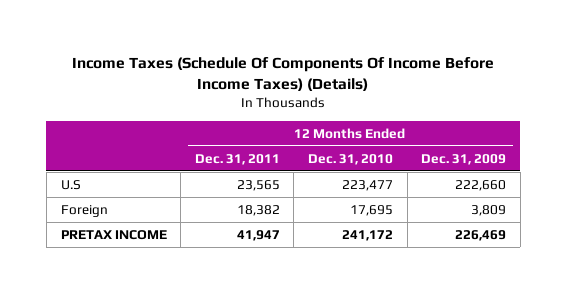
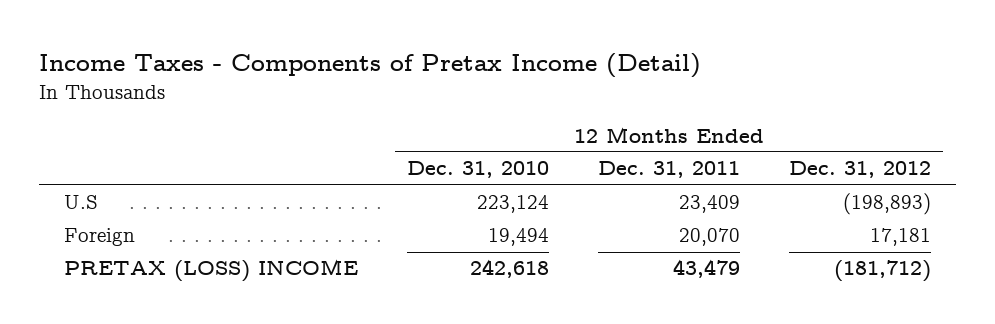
- Income Taxes (Schedule Of Components Of Income Before Income Taxes) (Details)
+ Income Taxes - Components of Pretax Income (Detail)
- | 12 Months Ended Dec. 31, 2011 | 12 Months Ended Dec. 31, 2010 | 12 Months Ended Dec. 31, 2009
+ | 12 Months Ended Dec. 31, 2010 | 12 Months Ended Dec. 31, 2011 | 12 Months Ended Dec. 31, 2012
- U.S | 23,565 | 223,477 | 222,660
- Foreign | 18,382 | 17,695 | 3,809
- PRETAX INCOME | 41,947 | 241,172 | 226,469
+ U.S | 223,124 | 23,409 | (198,893)
+ Foreign | 19,494 | 20,070 | 17,181
+ PRETAX (LOSS) INCOME | 242,618 | 43,479 | (181,712)

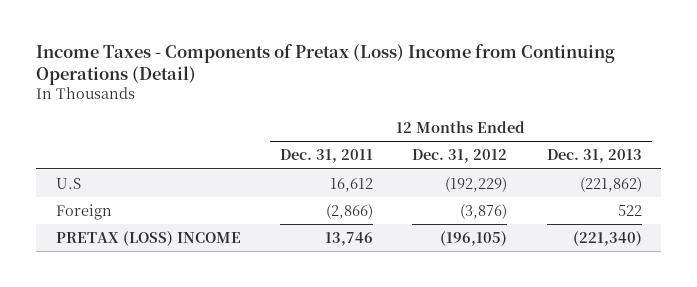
- Income Taxes - Components of Pretax Income (Detail)
+ Income Taxes - Components of Pretax (Loss) Income from Continuing Operations (Detail)
- | 12 Months Ended Dec. 31, 2010 | 12 Months Ended Dec. 31, 2011 | 12 Months Ended Dec. 31, 2012
+ | 12 Months Ended Dec. 31, 2011 | 12 Months Ended Dec. 31, 2012 | 12 Months Ended Dec. 31, 2013
- U.S | 223,124 | 23,409 | (198,893)
- Foreign | 19,494 | 20,070 | 17,181
- PRETAX (LOSS) INCOME | 242,618 | 43,479 | (181,712)
+ U.S | 16,612 | (192,229) | (221,862)
+ Foreign | (2,866) | (3,876) | 522
+ PRETAX (LOSS) INCOME | 13,746 | (196,105) | (221,340)

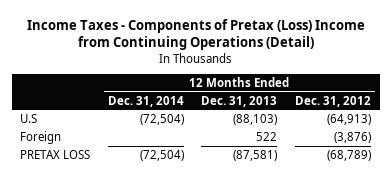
- | 12 Months Ended Dec. 31, 2011 | 12 Months Ended Dec. 31, 2012 | 12 Months Ended Dec. 31, 2013
+ | 12 Months Ended Dec. 31, 2014 | 12 Months Ended Dec. 31, 2013 | 12 Months Ended Dec. 31, 2012
- U.S | 16,612 | (192,229) | (221,862)
+ U.S | (72,504) | (88,103) | (64,913)
- PRETAX (LOSS) INCOME | 13,746 | (196,105) | (221,340)
+ PRETAX LOSS | (72,504) | (87,581) | (68,789)

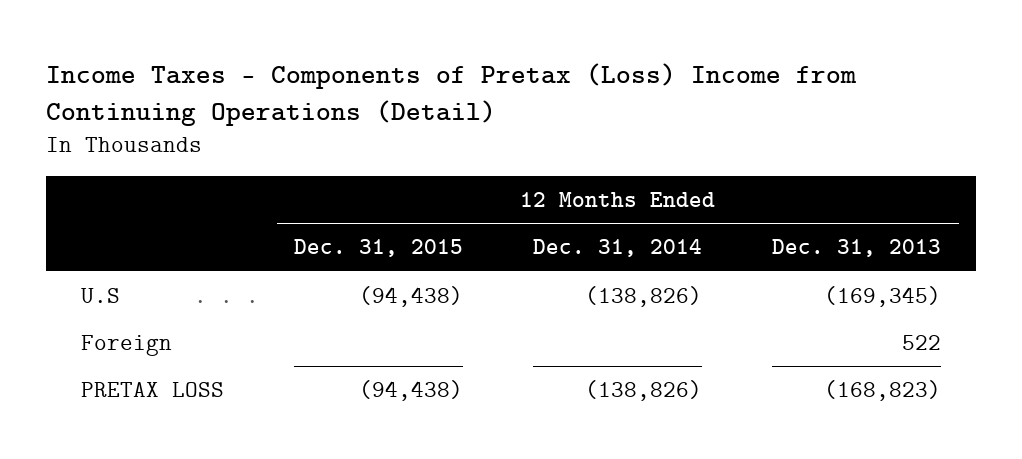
- | 12 Months Ended Dec. 31, 2014 | 12 Months Ended Dec. 31, 2013 | 12 Months Ended Dec. 31, 2012
+ | 12 Months Ended Dec. 31, 2015 | 12 Months Ended Dec. 31, 2014 | 12 Months Ended Dec. 31, 2013
- U.S | (72,504) | (88,103) | (64,913)
+ U.S | (94,438) | (138,826) | (169,345)
- PRETAX LOSS | (72,504) | (87,581) | (68,789)
+ PRETAX LOSS | (94,438) | (138,826) | (168,823)

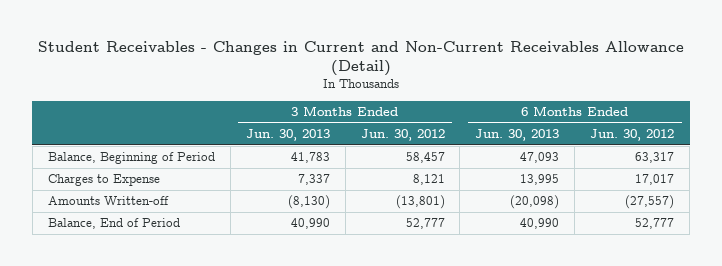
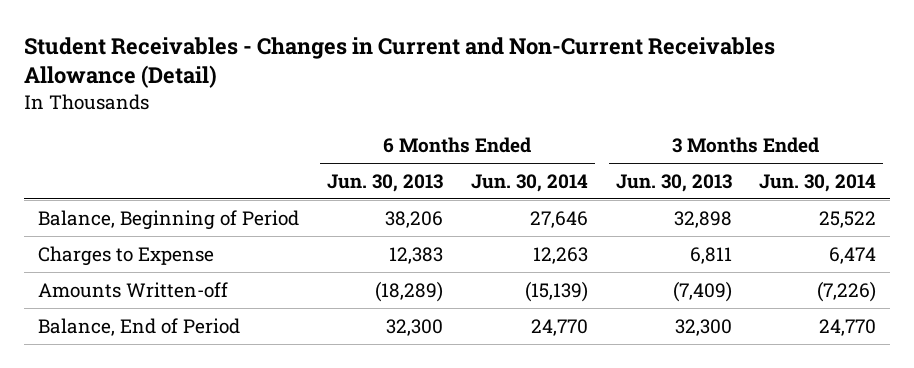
- | 3 Months Ended Jun. 30, 2013 | 3 Months Ended Jun. 30, 2012 | 6 Months Ended Jun. 30, 2013 | 6 Months Ended Jun. 30, 2012
+ | 6 Months Ended Jun. 30, 2013 | 6 Months Ended Jun. 30, 2014 | 3 Months Ended Jun. 30, 2013 | 3 Months Ended Jun. 30, 2014
- Balance, Beginning of Period | 41,783 | 58,457 | 47,093 | 63,317
- Charges to Expense | 7,337 | 8,121 | 13,995 | 17,017
- Amounts Written-off | (8,130) | (13,801) | (20,098) | (27,557)
- Balance, End of Period | 40,990 | 52,777 | 40,990 | 52,777
+ Balance, Beginning of Period | 38,206 | 27,646 | 32,898 | 25,522
+ Charges to Expense | 12,383 | 12,263 | 6,811 | 6,474
+ Amounts Written-off | (18,289) | (15,139) | (7,409) | (7,226)
+ Balance, End of Period | 32,300 | 24,770 | 32,300 | 24,770

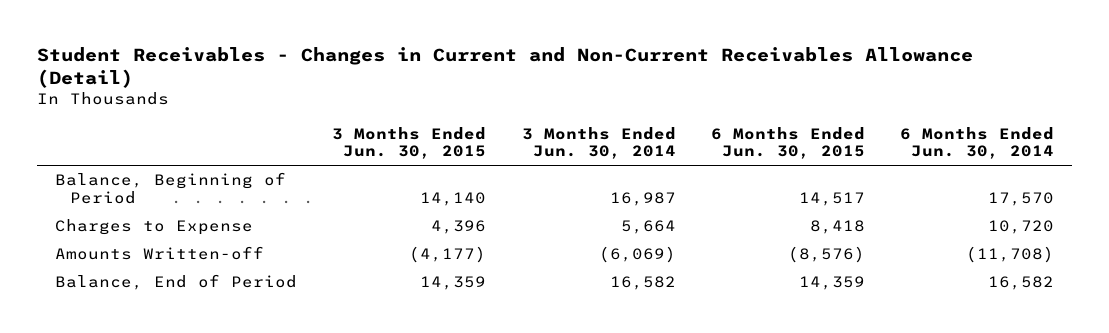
- | 6 Months Ended Jun. 30, 2013 | 6 Months Ended Jun. 30, 2014 | 3 Months Ended Jun. 30, 2013 | 3 Months Ended Jun. 30, 2014
+ | 3 Months Ended Jun. 30, 2015 | 3 Months Ended Jun. 30, 2014 | 6 Months Ended Jun. 30, 2015 | 6 Months Ended Jun. 30, 2014
- Balance, Beginning of Period | 38,206 | 27,646 | 32,898 | 25,522
- Charges to Expense | 12,383 | 12,263 | 6,811 | 6,474
- Amounts Written-off | (18,289) | (15,139) | (7,409) | (7,226)
- Balance, End of Period | 32,300 | 24,770 | 32,300 | 24,770
+ Balance, Beginning of Period | 14,140 | 16,987 | 14,517 | 17,570
+ Charges to Expense | 4,396 | 5,664 | 8,418 | 10,720
+ Amounts Written-off | (4,177) | (6,069) | (8,576) | (11,708)
+ Balance, End of Period | 14,359 | 16,582 | 14,359 | 16,582

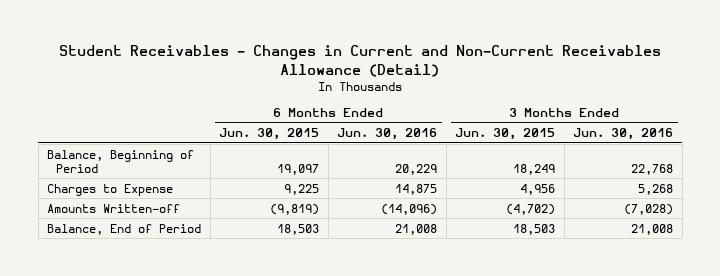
- | 3 Months Ended Jun. 30, 2015 | 3 Months Ended Jun. 30, 2014 | 6 Months Ended Jun. 30, 2015 | 6 Months Ended Jun. 30, 2014
+ | 6 Months Ended Jun. 30, 2015 | 6 Months Ended Jun. 30, 2016 | 3 Months Ended Jun. 30, 2015 | 3 Months Ended Jun. 30, 2016
- Balance, Beginning of Period | 14,140 | 16,987 | 14,517 | 17,570
- Charges to Expense | 4,396 | 5,664 | 8,418 | 10,720
- Amounts Written-off | (4,177) | (6,069) | (8,576) | (11,708)
- Balance, End of Period | 14,359 | 16,582 | 14,359 | 16,582
+ Balance, Beginning of Period | 19,097 | 20,229 | 18,249 | 22,768
+ Charges to Expense | 9,225 | 14,875 | 4,956 | 5,268
+ Amounts Written-off | (9,819) | (14,096) | (4,702) | (7,028)
+ Balance, End of Period | 18,503 | 21,008 | 18,503 | 21,008

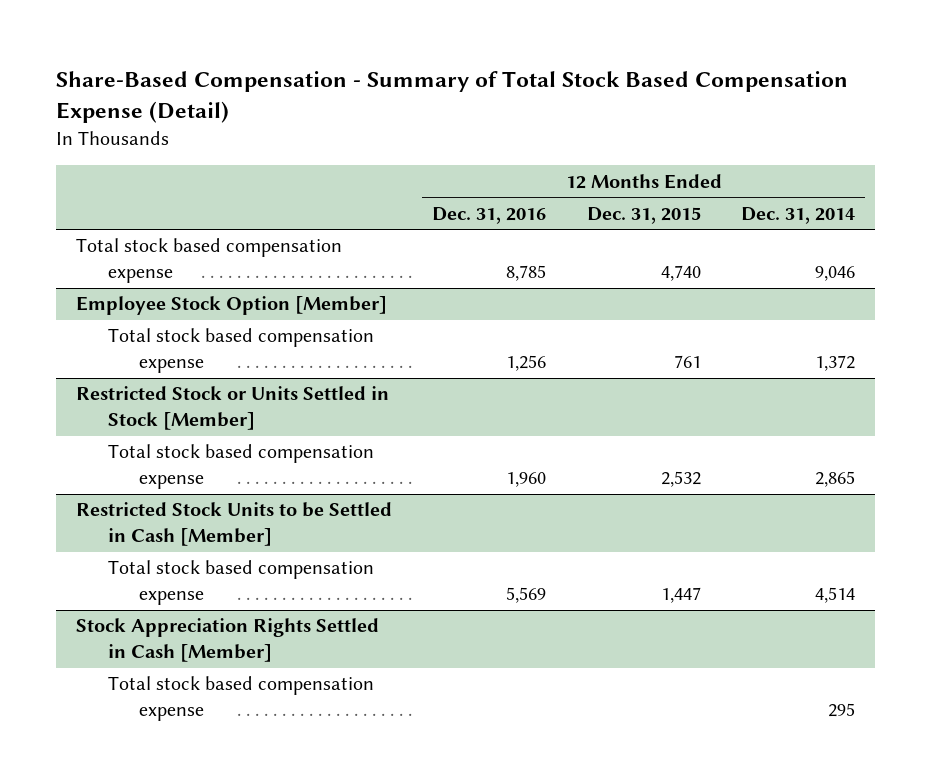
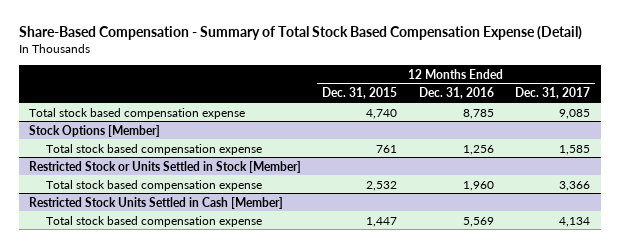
- | 12 Months Ended Dec. 31, 2016 | 12 Months Ended Dec. 31, 2015 | 12 Months Ended Dec. 31, 2014
+ | 12 Months Ended Dec. 31, 2015 | 12 Months Ended Dec. 31, 2016 | 12 Months Ended Dec. 31, 2017
- Employee Stock Option [Member]
+ Stock Options [Member]
- Restricted Stock Units to be Settled in Cash [Member]
+ Restricted Stock Units Settled in Cash [Member]
- Stock Appreciation Rights Settled in Cash [Member]
- Total stock based compensation expense | | | 295

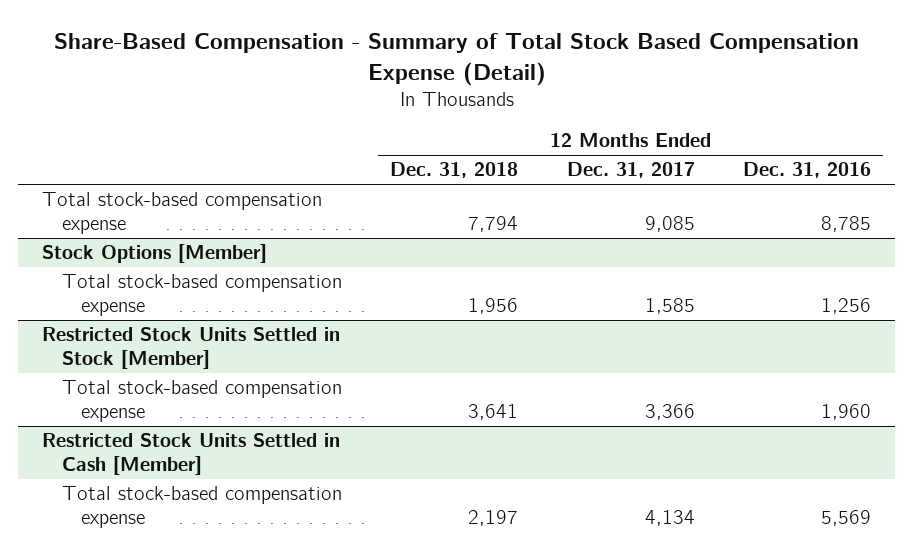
- | 12 Months Ended Dec. 31, 2015 | 12 Months Ended Dec. 31, 2016 | 12 Months Ended Dec. 31, 2017
+ | 12 Months Ended Dec. 31, 2018 | 12 Months Ended Dec. 31, 2017 | 12 Months Ended Dec. 31, 2016
- Total stock based compensation expense | 4,740 | 8,785 | 9,085
+ Total stock-based compensation expense | 7,794 | 9,085 | 8,785
@ Stock Options [Member]
- Total stock based compensation expense | 761 | 1,256 | 1,585
- Restricted Stock or Units Settled in Stock [Member]
- Total stock based compensation expense | 2,532 | 1,960 | 3,366
@ Stock Options [Member]
+ Total stock-based compensation expense | 1,956 | 1,585 | 1,256
+ Restricted Stock Units Settled in Stock [Member]
+ Total stock-based compensation expense | 3,641 | 3,366 | 1,960
@ Restricted Stock Units Settled in Cash [Member]
- Total stock based compensation expense | 1,447 | 5,569 | 4,134
+ Total stock-based compensation expense | 2,197 | 4,134 | 5,569

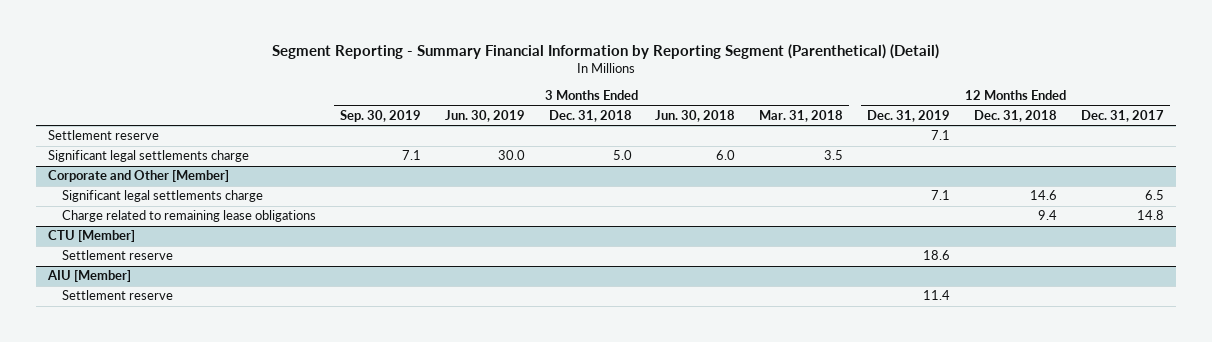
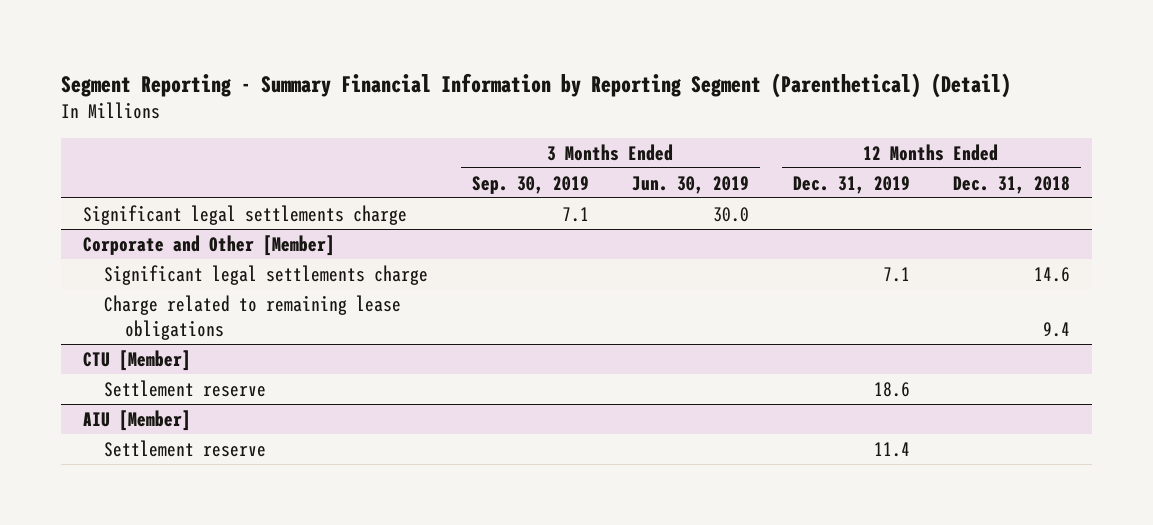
- | 3 Months Ended Sep. 30, 2019 | 3 Months Ended Jun. 30, 2019 | 3 Months Ended Dec. 31, 2018 | 3 Months Ended Jun. 30, 2018 | 3 Months Ended Mar. 31, 2018 | 12 Months Ended Dec. 31, 2019 | 12 Months Ended Dec. 31, 2018 | 12 Months Ended Dec. 31, 2017
+ | 3 Months Ended Sep. 30, 2019 | 3 Months Ended Jun. 30, 2019 | 12 Months Ended Dec. 31, 2019 | 12 Months Ended Dec. 31, 2018
- Settlement reserve | | | | | | 7.1 | |

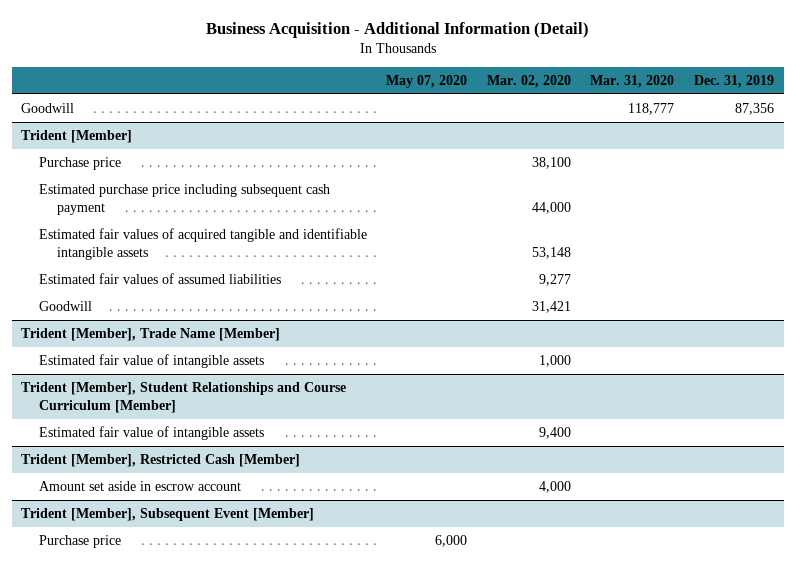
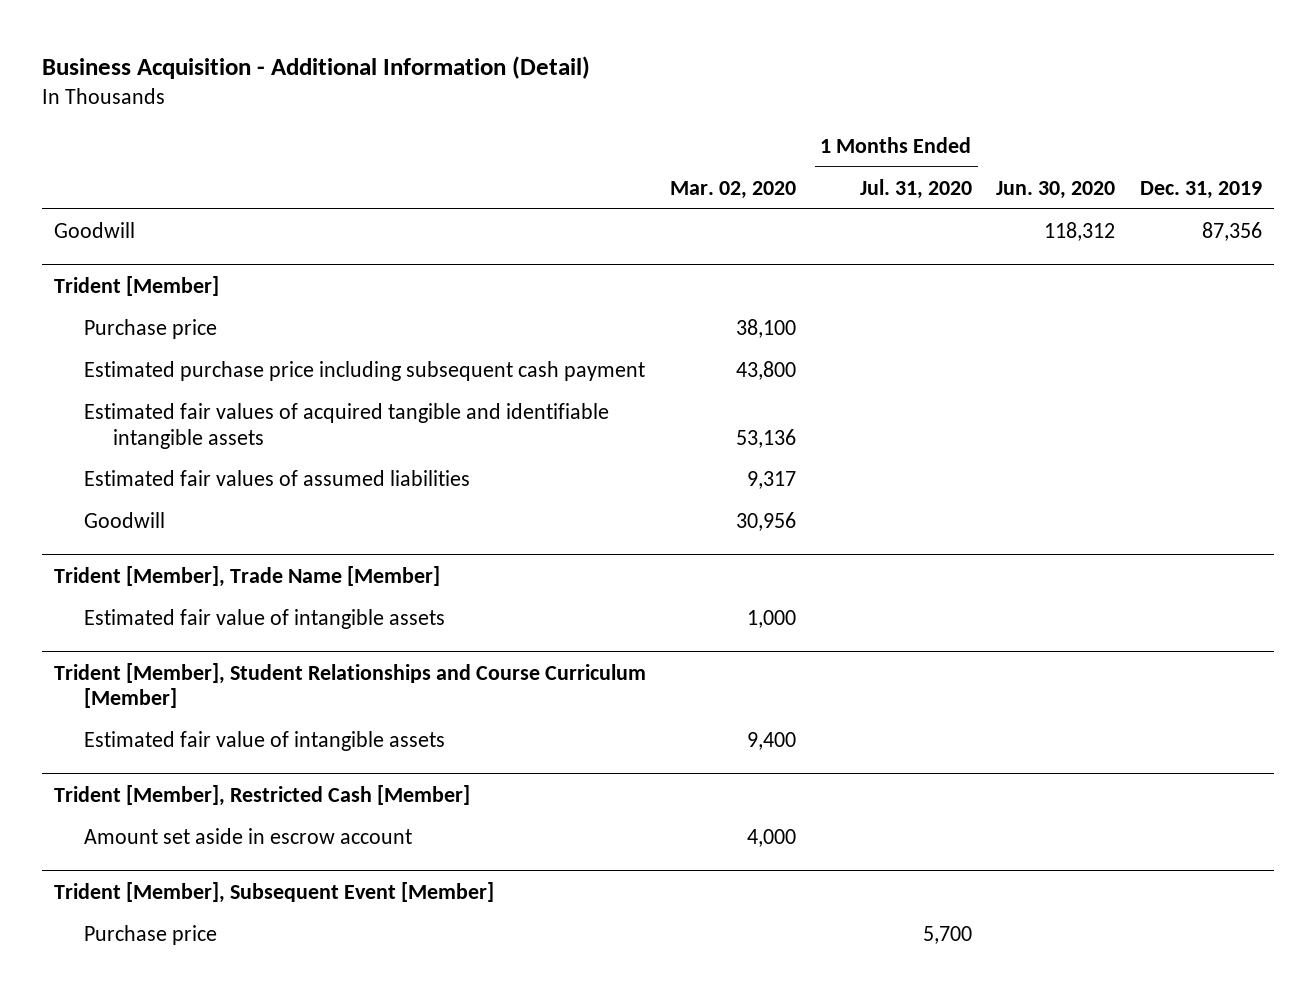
- | May 07, 2020 | Mar. 02, 2020 | Mar. 31, 2020 | Dec. 31, 2019
+ | Mar. 02, 2020 | 1 Months Ended Jul. 31, 2020 | Jun. 30, 2020 | Dec. 31, 2019
@ Trident [Member]
- Estimated purchase price including subsequent cash payment | | 44,000 | |
- Estimated fair values of acquired tangible and identifiable intangible assets | | 53,148 | |
- Estimated fair values of assumed liabilities | | 9,277 | |
- Goodwill | | 31,421 | |
+ Estimated purchase price including subsequent cash payment | 43,800 | | |
+ Estimated fair values of acquired tangible and identifiable intangible assets | 53,136 | | |
+ Estimated fair values of assumed liabilities | 9,317 | | |
+ Goodwill | 30,956 | | |

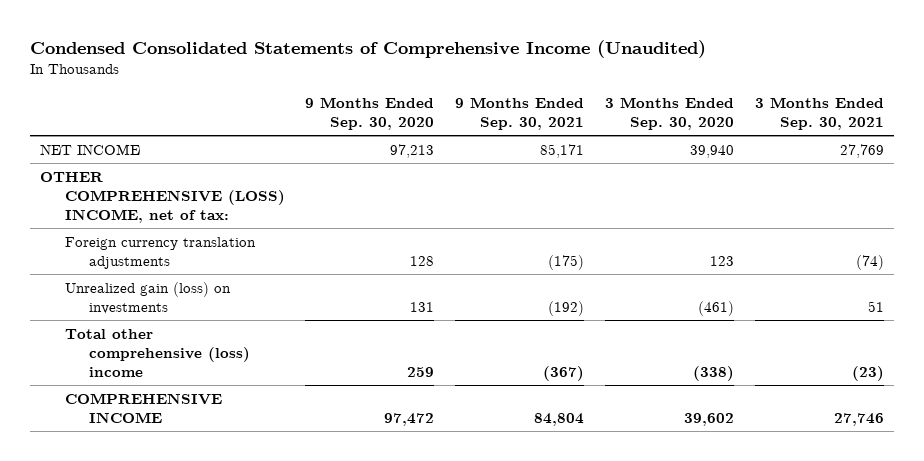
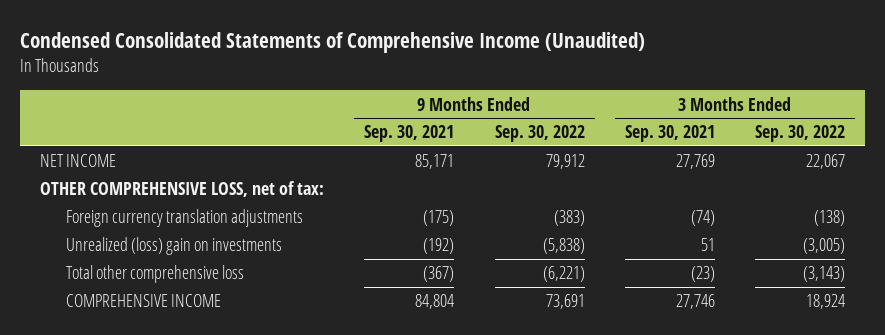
- | 9 Months Ended Sep. 30, 2020 | 9 Months Ended Sep. 30, 2021 | 3 Months Ended Sep. 30, 2020 | 3 Months Ended Sep. 30, 2021
+ | 9 Months Ended Sep. 30, 2021 | 9 Months Ended Sep. 30, 2022 | 3 Months Ended Sep. 30, 2021 | 3 Months Ended Sep. 30, 2022
- OTHER COMPREHENSIVE (LOSS) INCOME, net of tax:
+ OTHER COMPREHENSIVE LOSS, net of tax:
- Unrealized gain (loss) on investments | 131 | (192) | (461) | 51
- Total other comprehensive (loss) income | 259 | (367) | (338) | (23)
+ Unrealized (loss) gain on investments | (192) | (5,838) | 51 | (3,005)
+ Total other comprehensive loss | (367) | (6,221) | (23) | (3,143)

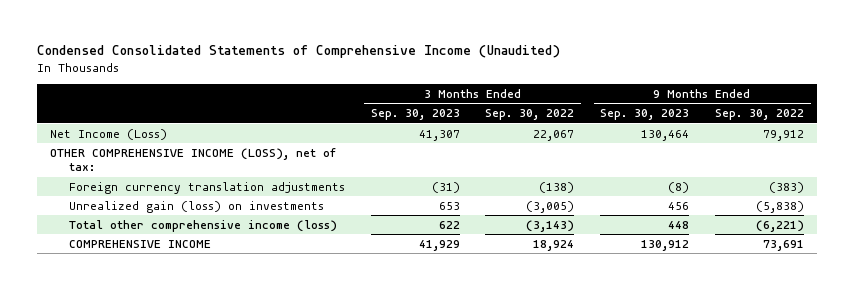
- | 9 Months Ended Sep. 30, 2021 | 9 Months Ended Sep. 30, 2022 | 3 Months Ended Sep. 30, 2021 | 3 Months Ended Sep. 30, 2022
+ | 3 Months Ended Sep. 30, 2023 | 3 Months Ended Sep. 30, 2022 | 9 Months Ended Sep. 30, 2023 | 9 Months Ended Sep. 30, 2022
- NET INCOME | 85,171 | 79,912 | 27,769 | 22,067
- OTHER COMPREHENSIVE LOSS, net of tax:
+ Net Income (Loss) | 41,307 | 22,067 | 130,464 | 79,912
+ OTHER COMPREHENSIVE INCOME (LOSS), net of tax:
- Unrealized (loss) gain on investments | (192) | (5,838) | 51 | (3,005)
- Total other comprehensive loss | (367) | (6,221) | (23) | (3,143)
+ Unrealized gain (loss) on investments | 653 | (3,005) | 456 | (5,838)
+ Total other comprehensive income (loss) | 622 | (3,143) | 448 | (6,221)

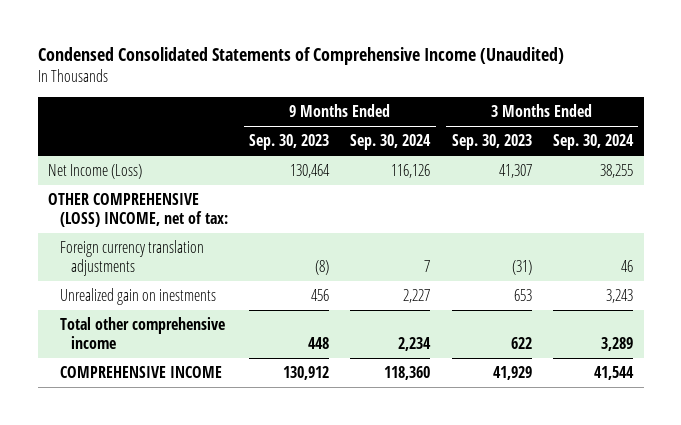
- | 3 Months Ended Sep. 30, 2023 | 3 Months Ended Sep. 30, 2022 | 9 Months Ended Sep. 30, 2023 | 9 Months Ended Sep. 30, 2022
+ | 9 Months Ended Sep. 30, 2023 | 9 Months Ended Sep. 30, 2024 | 3 Months Ended Sep. 30, 2023 | 3 Months Ended Sep. 30, 2024
- OTHER COMPREHENSIVE INCOME (LOSS), net of tax:
+ OTHER COMPREHENSIVE (LOSS) INCOME, net of tax:
- Unrealized gain (loss) on investments | 653 | (3,005) | 456 | (5,838)
- Total other comprehensive income (loss) | 622 | (3,143) | 448 | (6,221)
+ Unrealized gain on inestments | 456 | 2,227 | 653 | 3,243
+ Total other comprehensive income | 448 | 2,234 | 622 | 3,289

